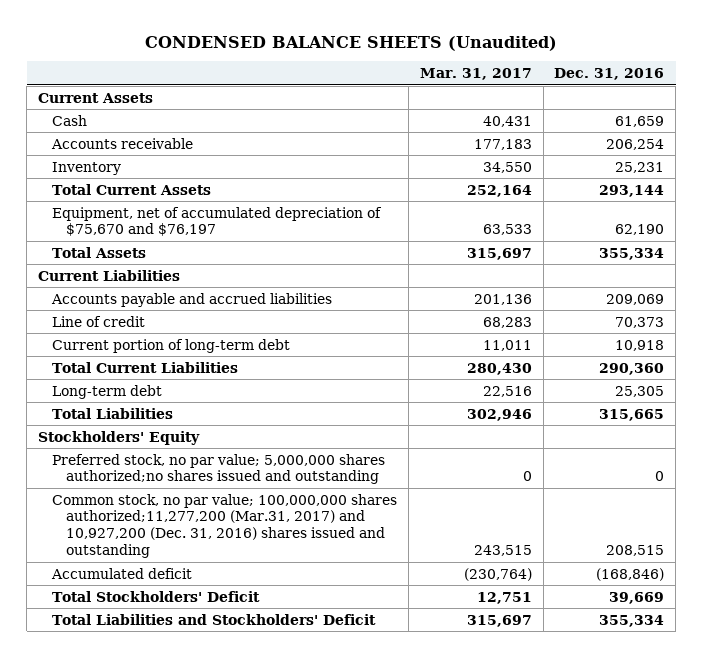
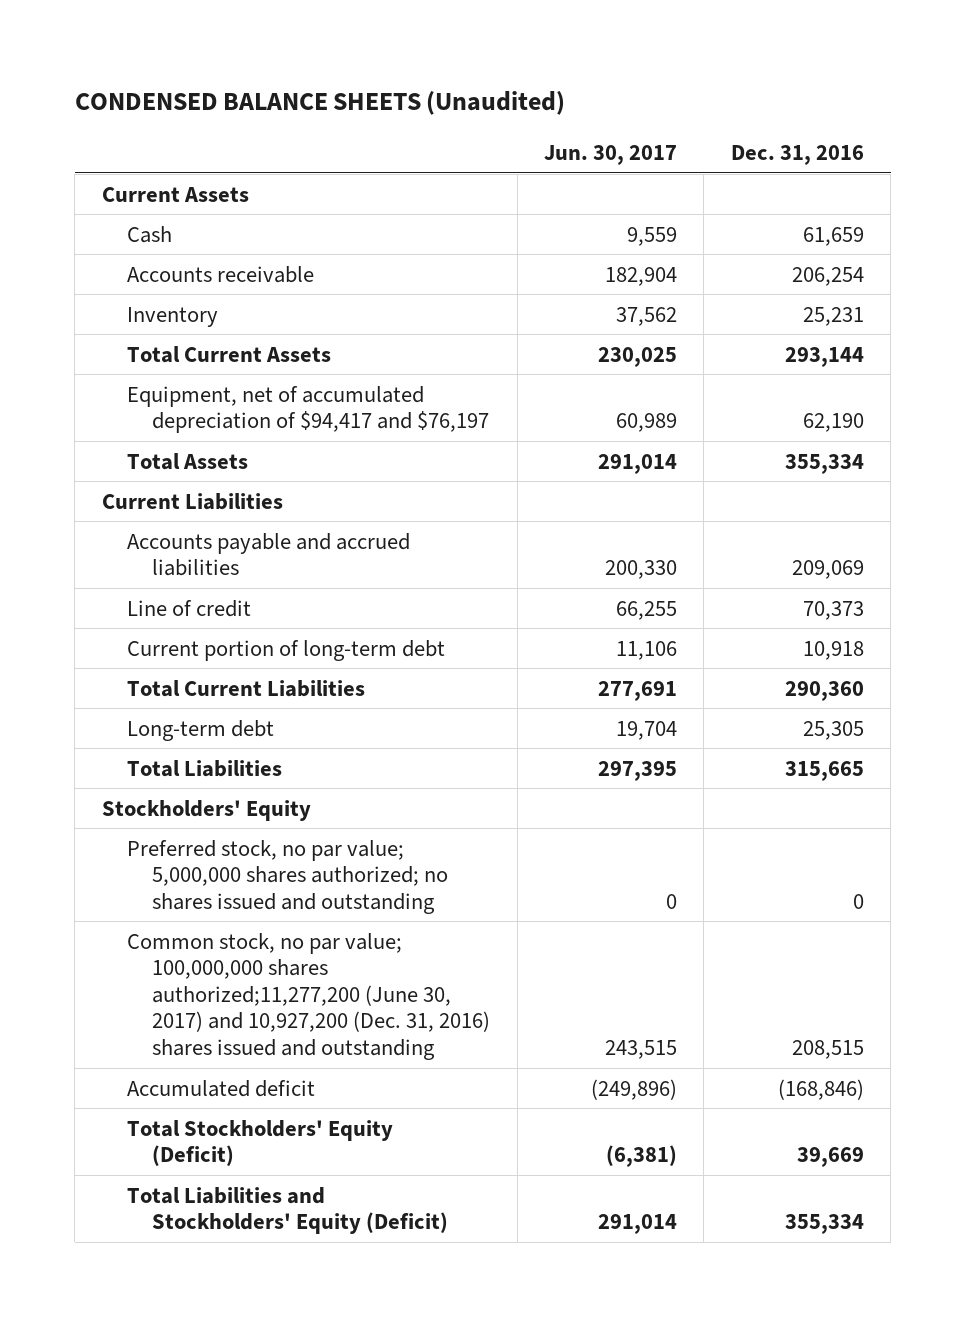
- | Mar. 31, 2017 | Dec. 31, 2016
+ | Jun. 30, 2017 | Dec. 31, 2016
- Equipment, net of accumulated depreciation of $75,670 and $76,197 | 63,533 | 62,190
+ Equipment, net of accumulated depreciation of $94,417 and $76,197 | 60,989 | 62,190
- Preferred stock, no par value; 5,000,000 shares authorized;no shares issued and outstanding | 0 | 0
- Common stock, no par value; 100,000,000 shares authorized;11,277,200 (Mar.31, 2017) and 10,927,200 (Dec. 31, 2016) shares issued and outstanding | 243,515 | 208,515
+ Preferred stock, no par value; 5,000,000 shares authorized; no shares issued and outstanding | 0 | 0
+ Common stock, no par value; 100,000,000 shares authorized;11,277,200 (June 30, 2017) and 10,927,200 (Dec. 31, 2016) shares issued and outstanding | 243,515 | 208,515
- Total Stockholders' Deficit | 12,751 | 39,669
- Total Liabilities and Stockholders' Deficit | 315,697 | 355,334
+ Total Stockholders' Equity (Deficit) | (6,381) | 39,669
+ Total Liabilities and Stockholders' Equity (Deficit) | 291,014 | 355,334

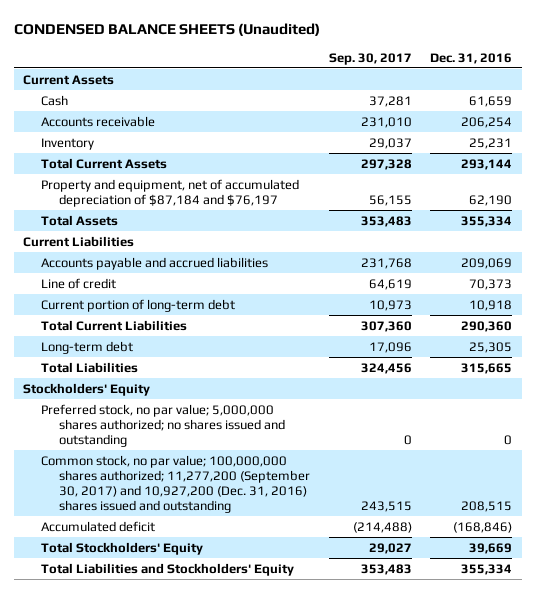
- | Jun. 30, 2017 | Dec. 31, 2016
+ | Sep. 30, 2017 | Dec. 31, 2016
- Equipment, net of accumulated depreciation of $94,417 and $76,197 | 60,989 | 62,190
+ Property and equipment, net of accumulated depreciation of $87,184 and $76,197 | 56,155 | 62,190
- Common stock, no par value; 100,000,000 shares authorized;11,277,200 (June 30, 2017) and 10,927,200 (Dec. 31, 2016) shares issued and outstanding | 243,515 | 208,515
+ Common stock, no par value; 100,000,000 shares authorized; 11,277,200 (September 30, 2017) and 10,927,200 (Dec. 31, 2016) shares issued and outstanding | 243,515 | 208,515
- Total Stockholders' Equity (Deficit) | (6,381) | 39,669
- Total Liabilities and Stockholders' Equity (Deficit) | 291,014 | 355,334
+ Total Stockholders' Equity | 29,027 | 39,669
+ Total Liabilities and Stockholders' Equity | 353,483 | 355,334

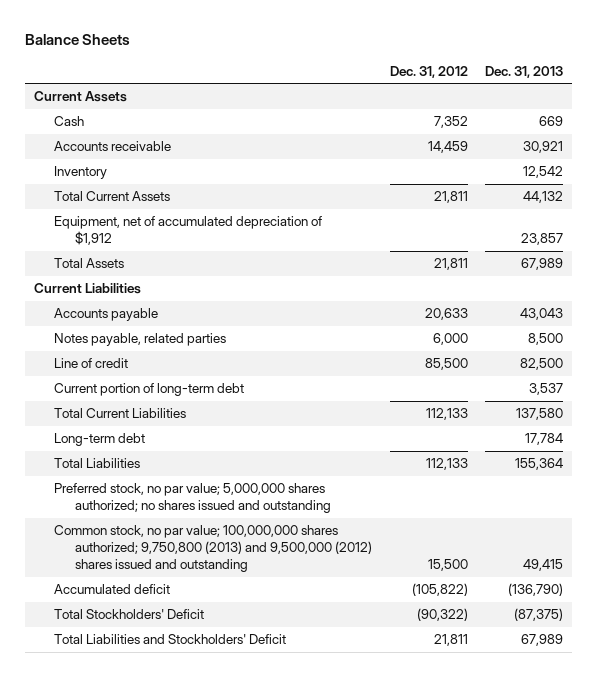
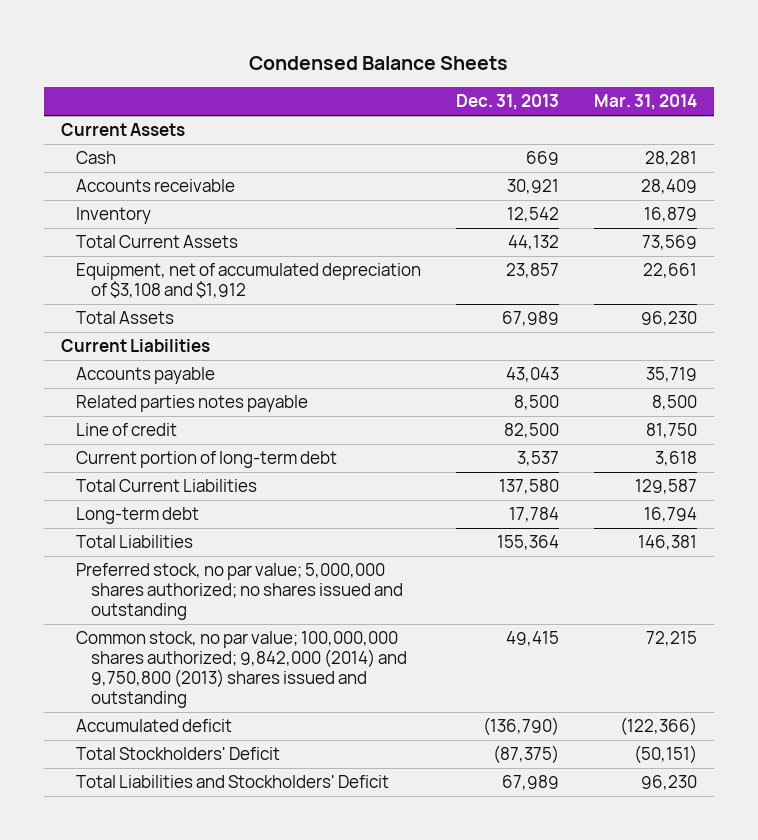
- Balance Sheets
+ Condensed Balance Sheets
- | Dec. 31, 2012 | Dec. 31, 2013
+ | Dec. 31, 2013 | Mar. 31, 2014
- Equipment, net of accumulated depreciation of $1,912 | | 23,857
+ Equipment, net of accumulated depreciation of $3,108 and $1,912 | 23,857 | 22,661
- Notes payable, related parties | 6,000 | 8,500
+ Related parties notes payable | 8,500 | 8,500
- Common stock, no par value; 100,000,000 shares authorized; 9,750,800 (2013) and 9,500,000 (2012) shares issued and outstanding | 15,500 | 49,415
+ Common stock, no par value; 100,000,000 shares authorized; 9,842,000 (2014) and 9,750,800 (2013) shares issued and outstanding | 49,415 | 72,215

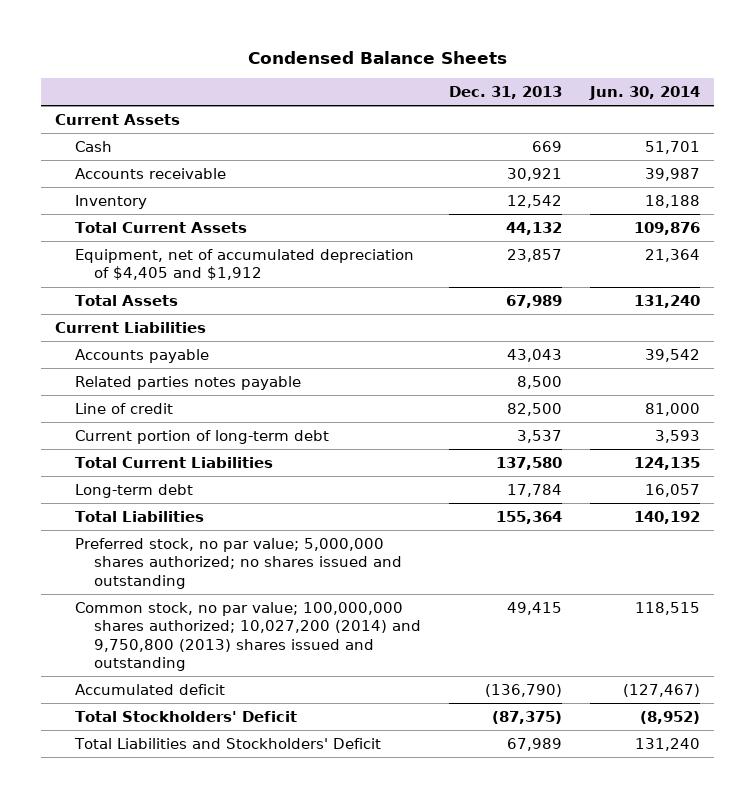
- | Dec. 31, 2013 | Mar. 31, 2014
+ | Dec. 31, 2013 | Jun. 30, 2014
- Equipment, net of accumulated depreciation of $3,108 and $1,912 | 23,857 | 22,661
+ Equipment, net of accumulated depreciation of $4,405 and $1,912 | 23,857 | 21,364
- Common stock, no par value; 100,000,000 shares authorized; 9,842,000 (2014) and 9,750,800 (2013) shares issued and outstanding | 49,415 | 72,215
+ Common stock, no par value; 100,000,000 shares authorized; 10,027,200 (2014) and 9,750,800 (2013) shares issued and outstanding | 49,415 | 118,515

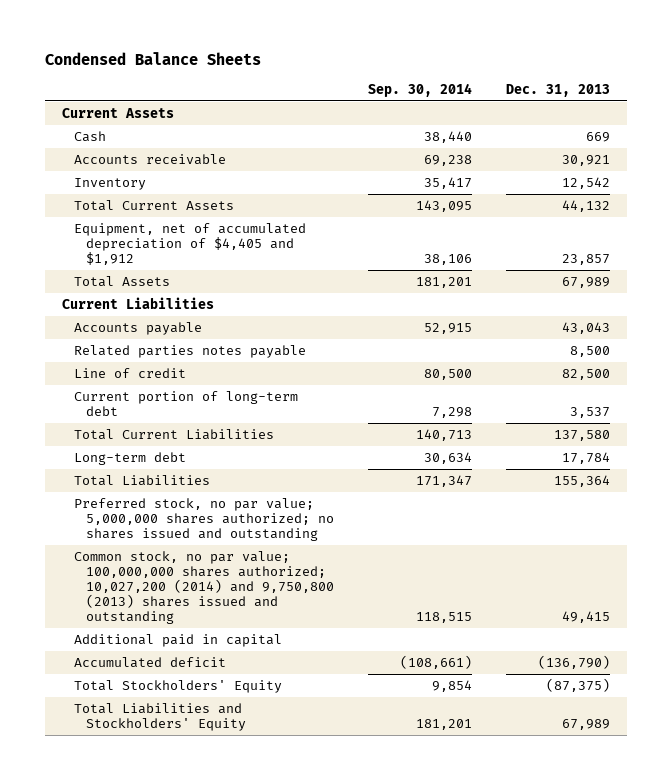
- | Dec. 31, 2013 | Jun. 30, 2014
+ | Sep. 30, 2014 | Dec. 31, 2013
+ Additional paid in capital
- Total Stockholders' Deficit | (87,375) | (8,952)
- Total Liabilities and Stockholders' Deficit | 67,989 | 131,240
+ Total Stockholders' Equity | 9,854 | (87,375)
+ Total Liabilities and Stockholders' Equity | 181,201 | 67,989

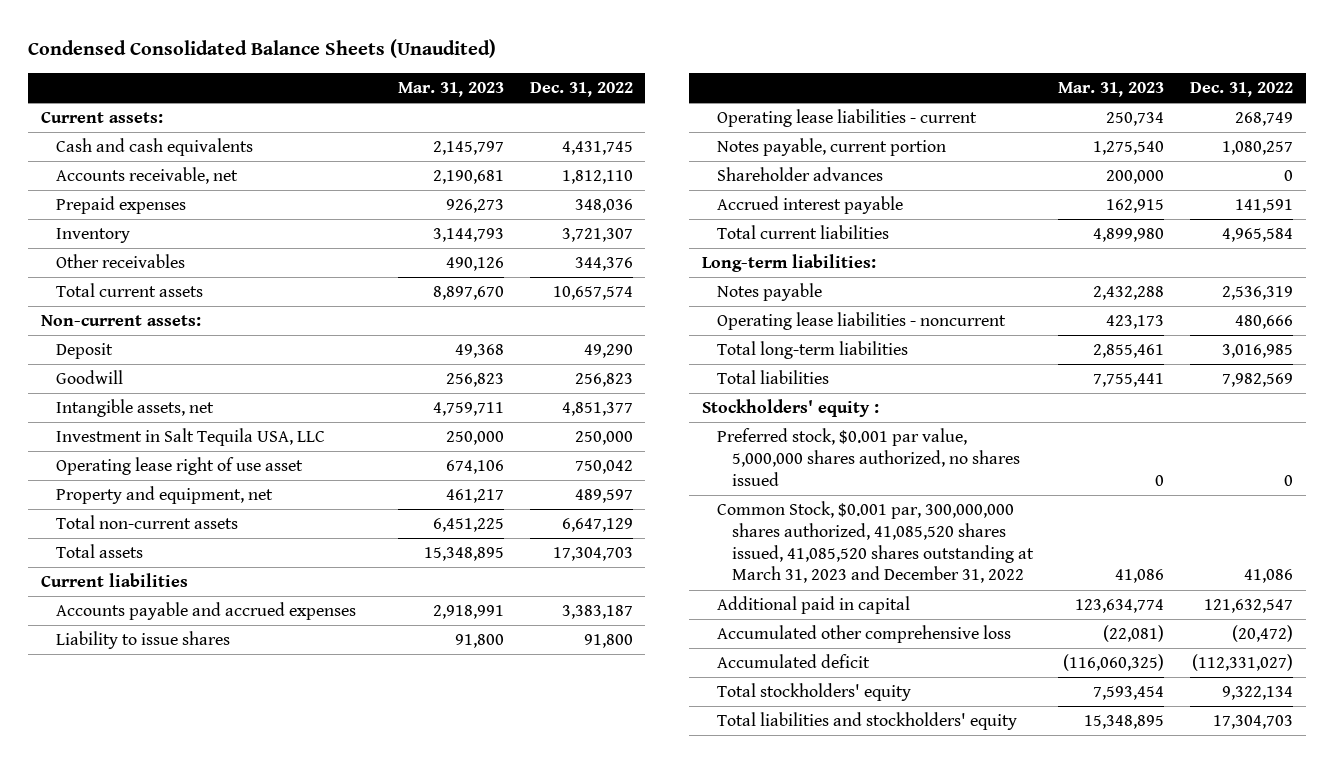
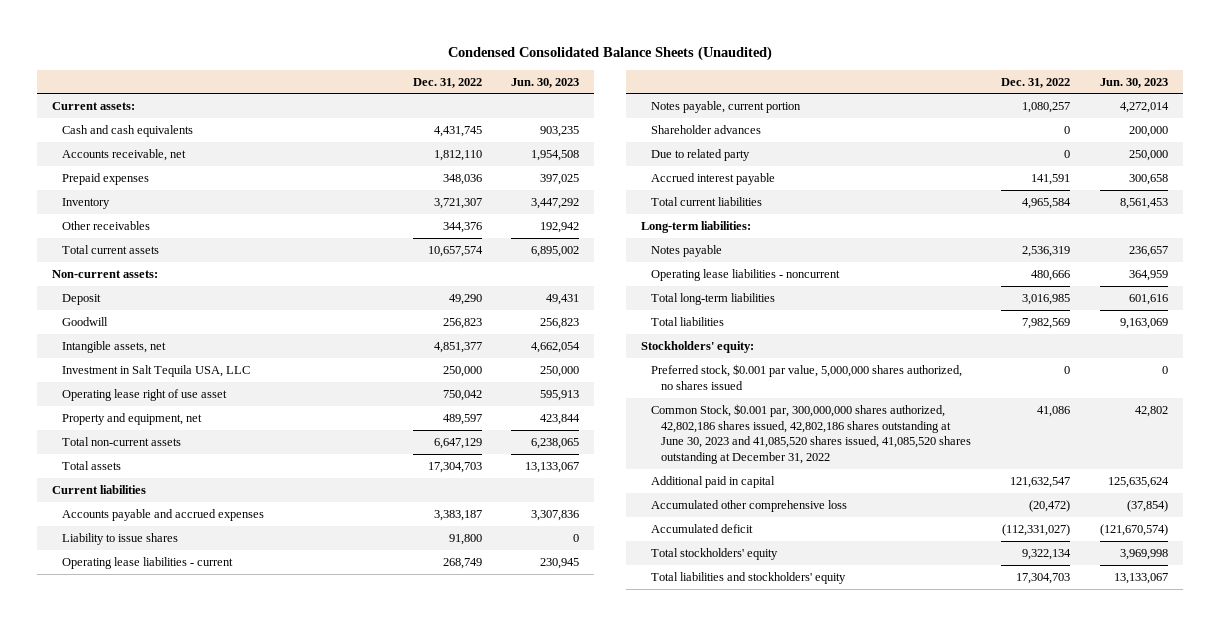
- | Mar. 31, 2023 | Dec. 31, 2022
+ | Dec. 31, 2022 | Jun. 30, 2023
+ Due to related party | 0 | 250,000
- Stockholders' equity :
+ Stockholders' equity:
- Common Stock, $0.001 par, 300,000,000 shares authorized, 41,085,520 shares issued, 41,085,520 shares outstanding at March 31, 2023 and December 31, 2022 | 41,086 | 41,086
+ Common Stock, $0.001 par, 300,000,000 shares authorized, 42,802,186 shares issued, 42,802,186 shares outstanding at June 30, 2023 and 41,085,520 shares issued, 41,085,520 shares outstanding at December 31, 2022 | 41,086 | 42,802

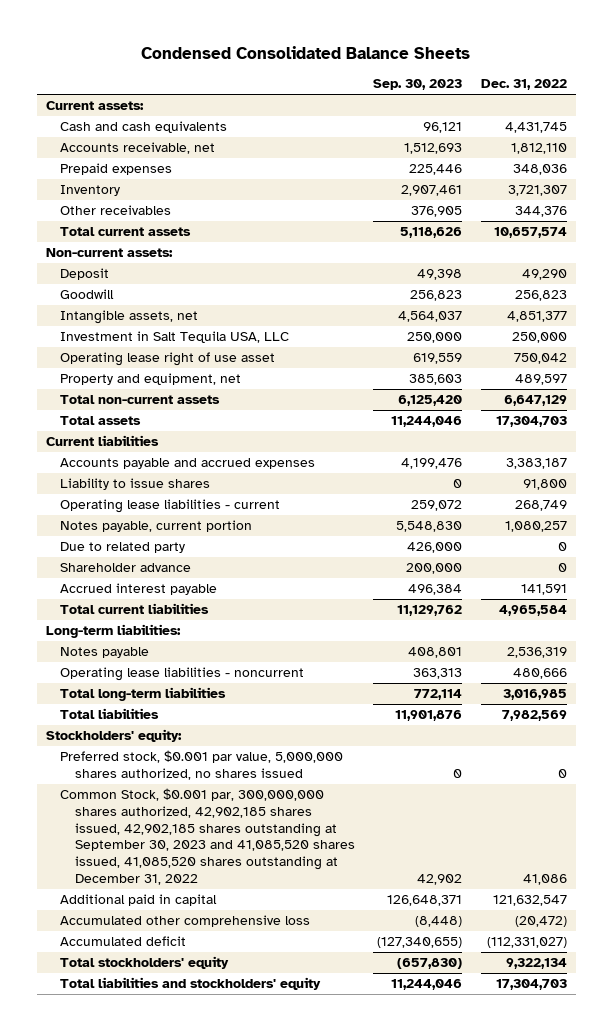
- Condensed Consolidated Balance Sheets (Unaudited)
+ Condensed Consolidated Balance Sheets
- | Dec. 31, 2022 | Jun. 30, 2023
+ | Sep. 30, 2023 | Dec. 31, 2022
- Shareholder advances | 0 | 200,000
+ Shareholder advance | 200,000 | 0
- Common Stock, $0.001 par, 300,000,000 shares authorized, 42,802,186 shares issued, 42,802,186 shares outstanding at June 30, 2023 and 41,085,520 shares issued, 41,085,520 shares outstanding at December 31, 2022 | 41,086 | 42,802
+ Common Stock, $0.001 par, 300,000,000 shares authorized, 42,902,185 shares issued, 42,902,185 shares outstanding at September 30, 2023 and 41,085,520 shares issued, 41,085,520 shares outstanding at December 31, 2022 | 42,902 | 41,086

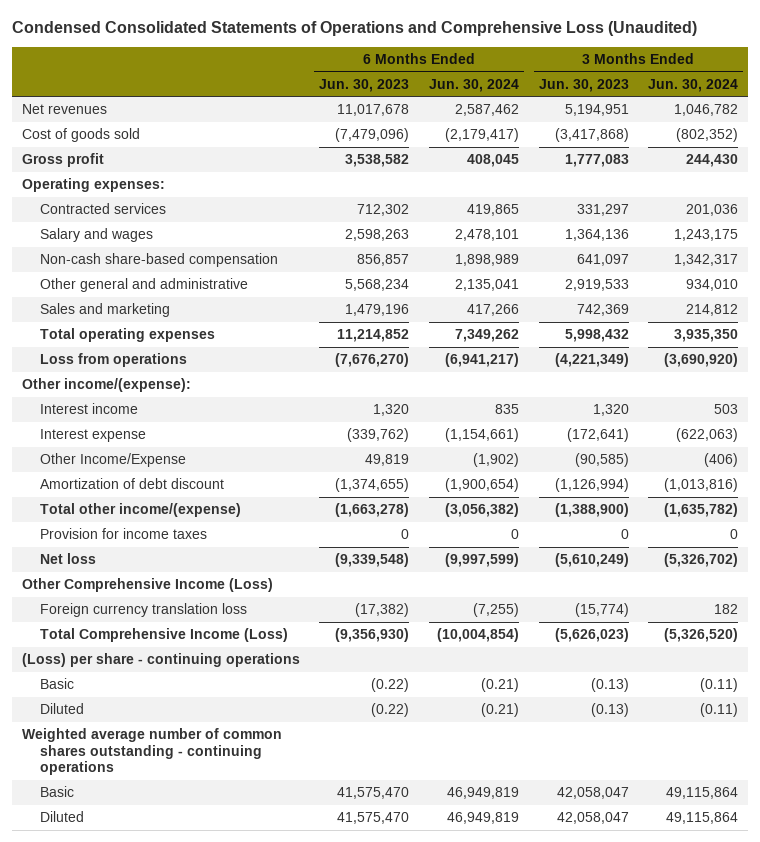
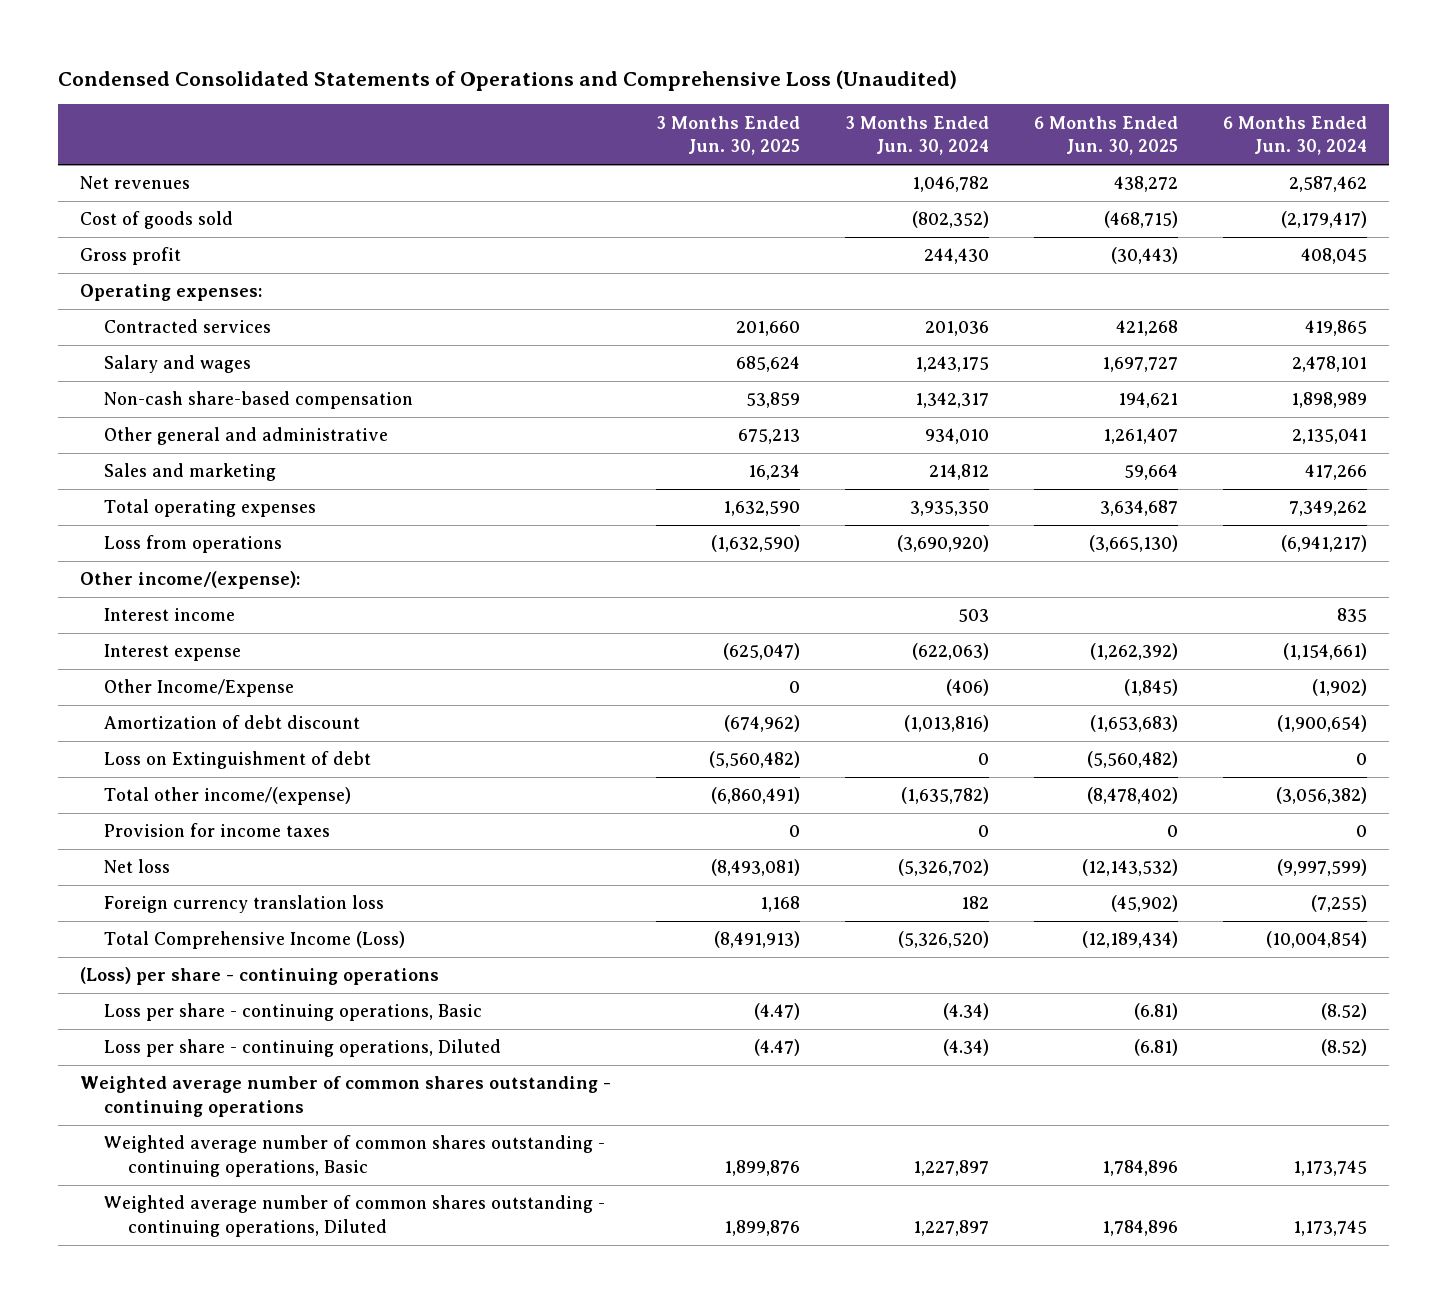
- | 6 Months Ended Jun. 30, 2023 | 6 Months Ended Jun. 30, 2024 | 3 Months Ended Jun. 30, 2023 | 3 Months Ended Jun. 30, 2024
+ | 3 Months Ended Jun. 30, 2025 | 3 Months Ended Jun. 30, 2024 | 6 Months Ended Jun. 30, 2025 | 6 Months Ended Jun. 30, 2024
+ Loss on Extinguishment of debt | (5,560,482) | 0 | (5,560,482) | 0
- Other Comprehensive Income (Loss)
- Basic | (0.22) | (0.21) | (0.13) | (0.11)
- Diluted | (0.22) | (0.21) | (0.13) | (0.11)
+ Loss per share - continuing operations, Basic | (4.47) | (4.34) | (6.81) | (8.52)
+ Loss per share - continuing operations, Diluted | (4.47) | (4.34) | (6.81) | (8.52)
- Basic | 41,575,470 | 46,949,819 | 42,058,047 | 49,115,864
- Diluted | 41,575,470 | 46,949,819 | 42,058,047 | 49,115,864
+ Weighted average number of common shares outstanding - continuing operations, Basic | 1,899,876 | 1,227,897 | 1,784,896 | 1,173,745
+ Weighted average number of common shares outstanding - continuing operations, Diluted | 1,899,876 | 1,227,897 | 1,784,896 | 1,173,745

